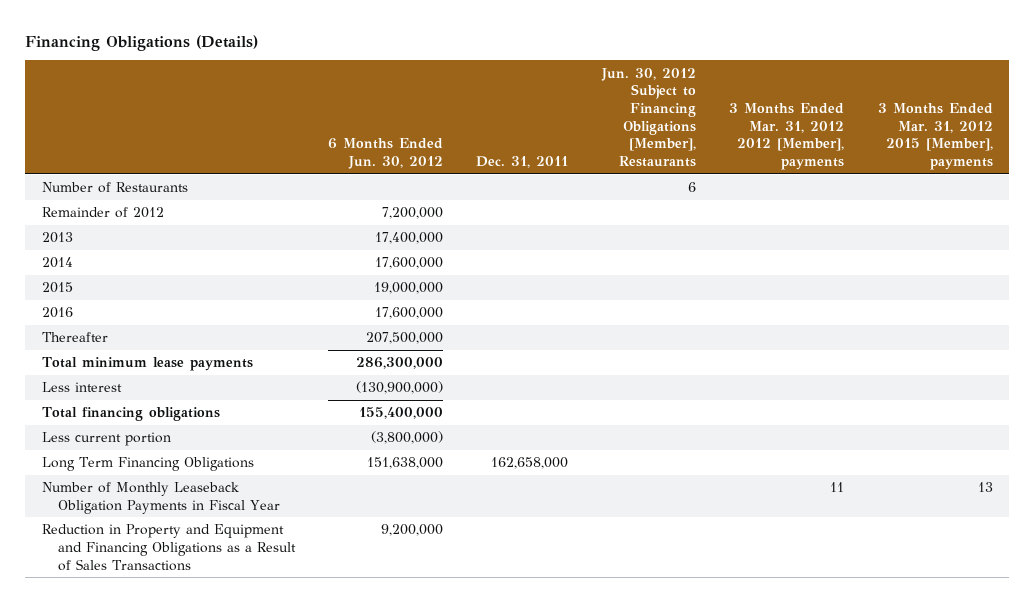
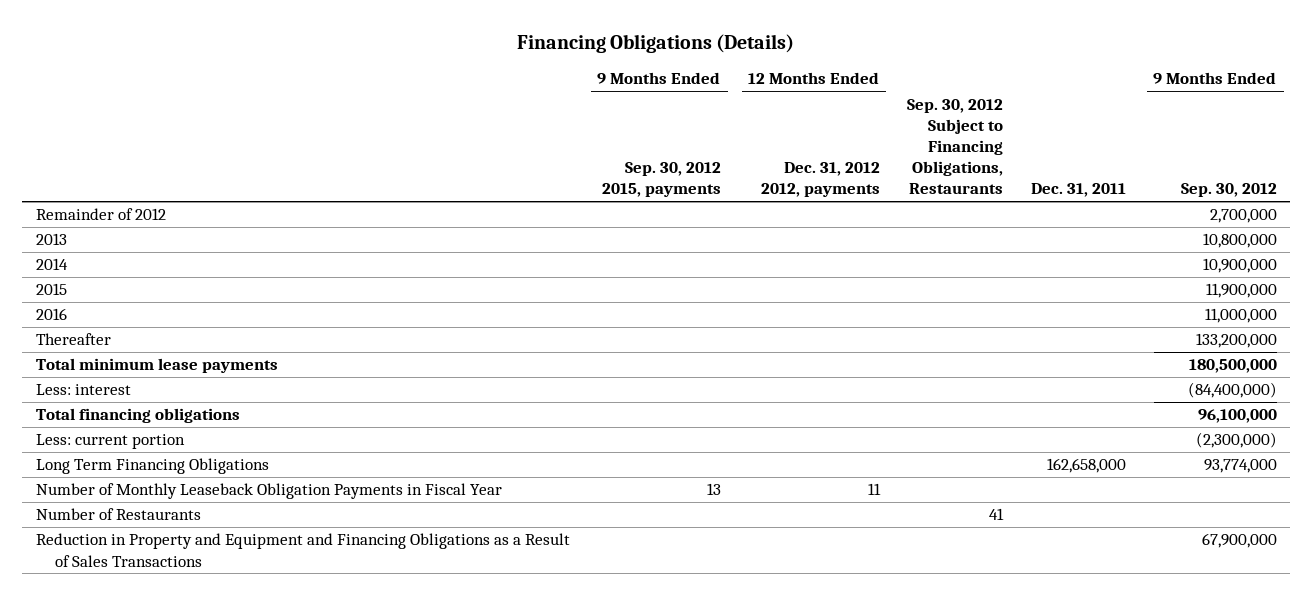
- | 6 Months Ended Jun. 30, 2012 | Dec. 31, 2011 | Jun. 30, 2012 Subject to Financing Obligations [Member], Restaurants | 3 Months Ended Mar. 31, 2012 2012 [Member], payments | 3 Months Ended Mar. 31, 2012 2015 [Member], payments
+ | 9 Months Ended Sep. 30, 2012 2015, payments | 12 Months Ended Dec. 31, 2012 2012, payments | Sep. 30, 2012 Subject to Financing Obligations, Restaurants | Dec. 31, 2011 | 9 Months Ended Sep. 30, 2012
- Less interest | (130,900,000) | | | |
+ Less: interest | | | | | (84,400,000)
- Less current portion | (3,800,000) | | | |
+ Less: current portion | | | | | (2,300,000)
moved down: Number of Restaurants | | | 41 | |

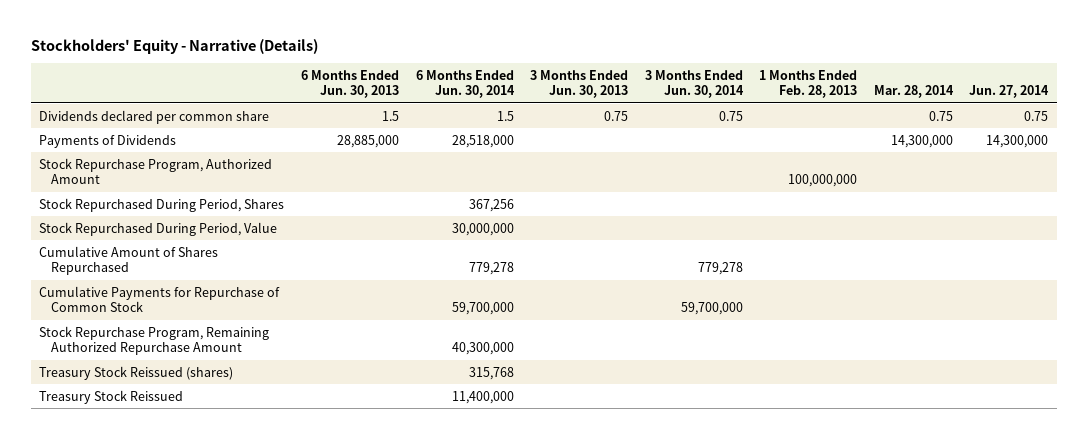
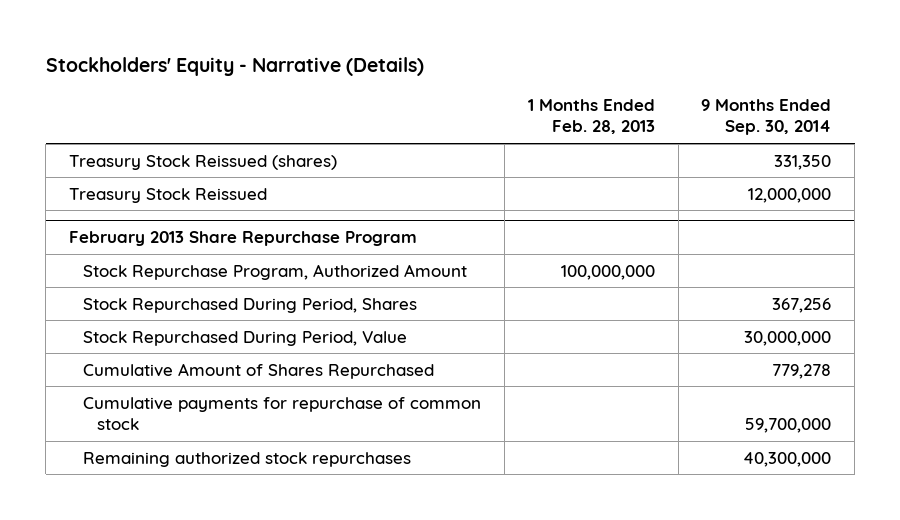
- | 6 Months Ended Jun. 30, 2013 | 6 Months Ended Jun. 30, 2014 | 3 Months Ended Jun. 30, 2013 | 3 Months Ended Jun. 30, 2014 | 1 Months Ended Feb. 28, 2013 | Mar. 28, 2014 | Jun. 27, 2014
+ | 1 Months Ended Feb. 28, 2013 | 9 Months Ended Sep. 30, 2014
- Dividends declared per common share | 1.5 | 1.5 | 0.75 | 0.75 | | 0.75 | 0.75
- Payments of Dividends | 28,885,000 | 28,518,000 | | | | 14,300,000 | 14,300,000
- Stock Repurchase Program, Authorized Amount | | | | | 100,000,000 | |
- Stock Repurchased During Period, Shares | | 367,256 | | | | |
- Stock Repurchased During Period, Value | | 30,000,000 | | | | |
- Cumulative Amount of Shares Repurchased | | 779,278 | | 779,278 | | |
- Cumulative Payments for Repurchase of Common Stock | | 59,700,000 | | 59,700,000 | | |
- Stock Repurchase Program, Remaining Authorized Repurchase Amount | | 40,300,000 | | | | |
+ February 2013 Share Repurchase Program
+ Stock Repurchase Program, Authorized Amount | 100,000,000 |
+ Stock Repurchased During Period, Shares | | 367,256
+ Stock Repurchased During Period, Value | | 30,000,000
+ Cumulative Amount of Shares Repurchased | | 779,278
+ Cumulative payments for repurchase of common stock | | 59,700,000
+ Remaining authorized stock repurchases | | 40,300,000

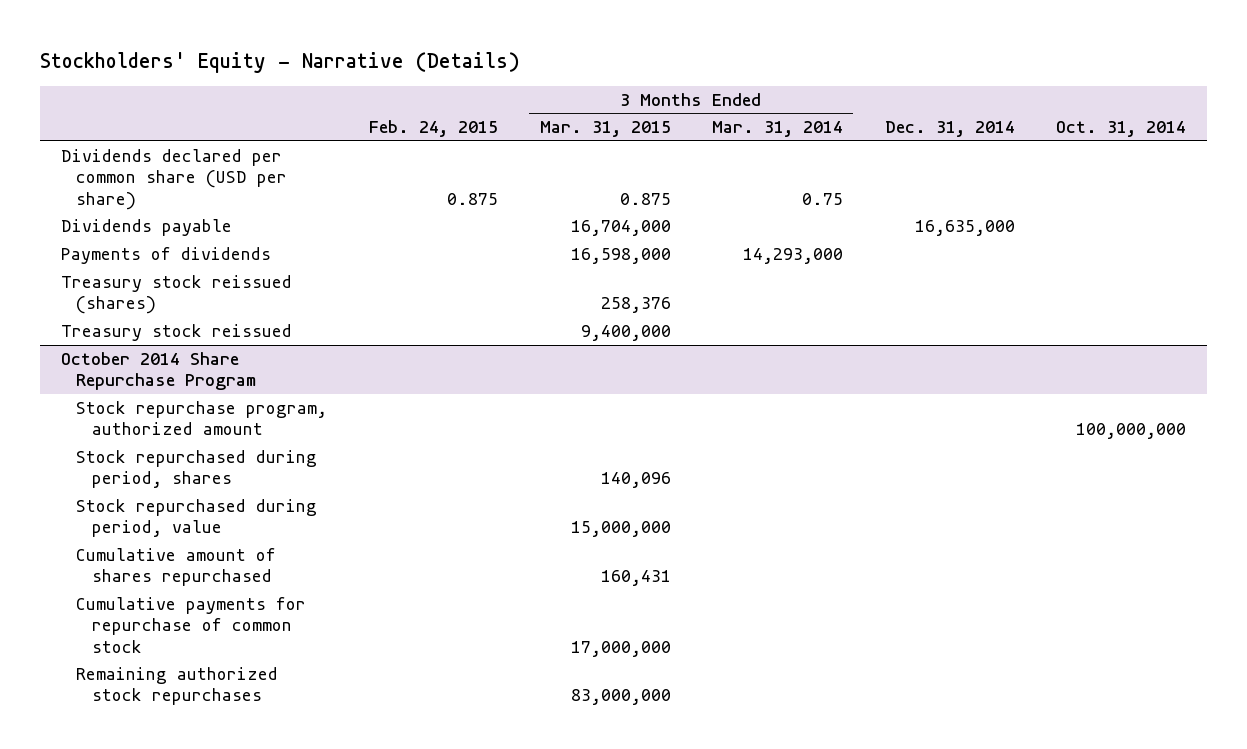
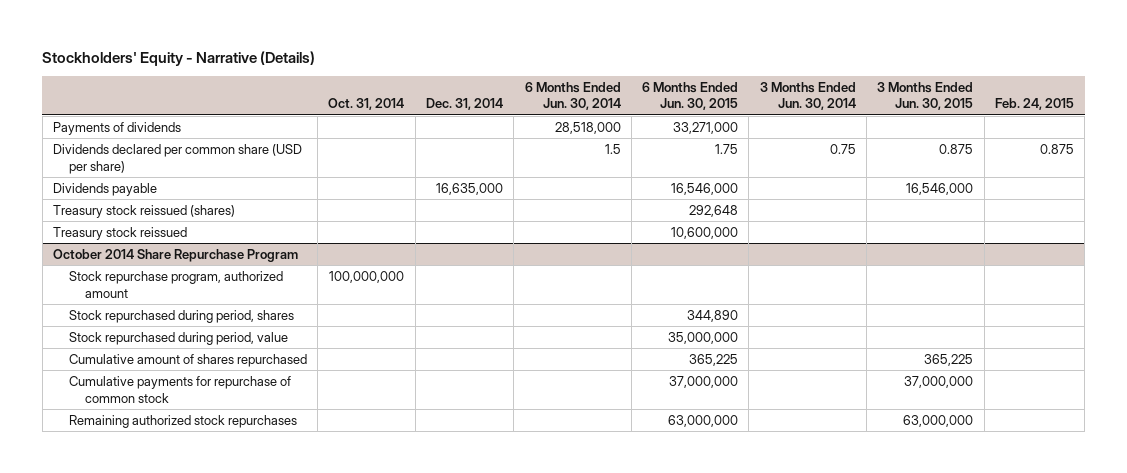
- | Feb. 24, 2015 | 3 Months Ended Mar. 31, 2015 | 3 Months Ended Mar. 31, 2014 | Dec. 31, 2014 | Oct. 31, 2014
+ | Oct. 31, 2014 | Dec. 31, 2014 | 6 Months Ended Jun. 30, 2014 | 6 Months Ended Jun. 30, 2015 | 3 Months Ended Jun. 30, 2014 | 3 Months Ended Jun. 30, 2015 | Feb. 24, 2015
moved up: Payments of dividends | | | 28,518,000 | 33,271,000 | | |

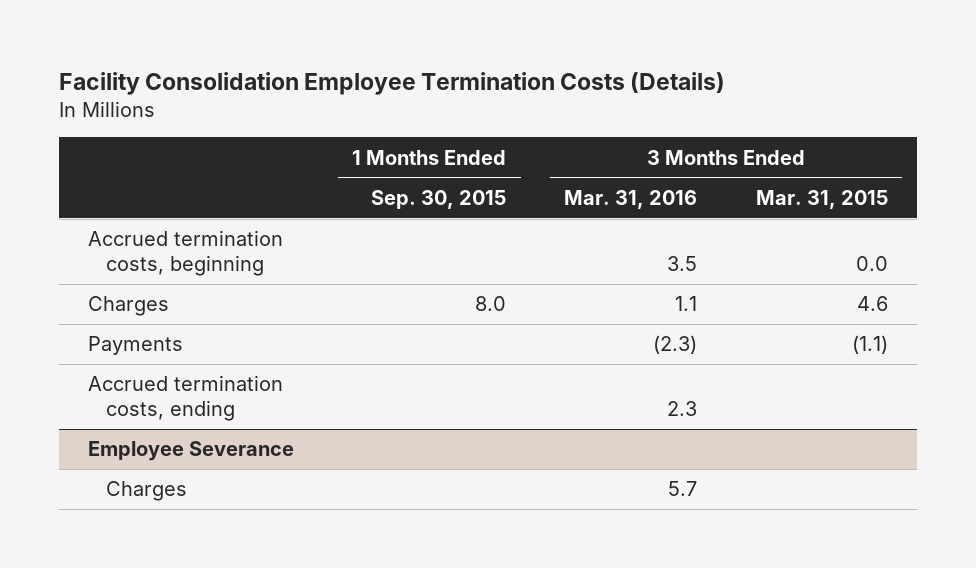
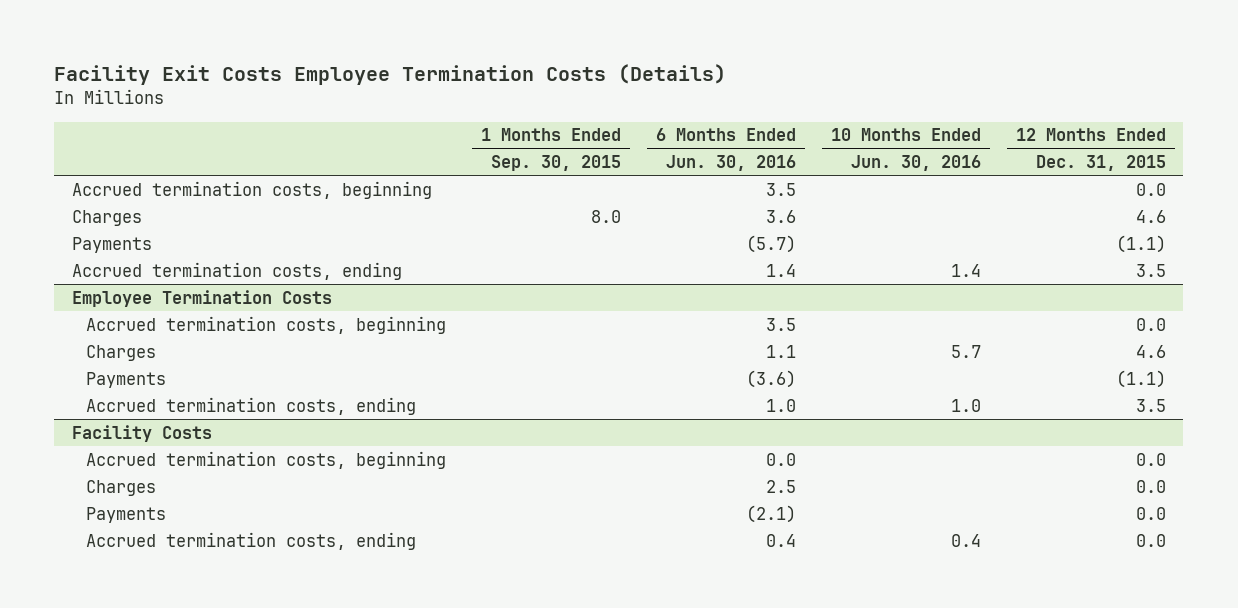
- Facility Consolidation Employee Termination Costs (Details)
+ Facility Exit Costs Employee Termination Costs (Details)
- | 1 Months Ended Sep. 30, 2015 | 3 Months Ended Mar. 31, 2016 | 3 Months Ended Mar. 31, 2015
+ | 1 Months Ended Sep. 30, 2015 | 6 Months Ended Jun. 30, 2016 | 10 Months Ended Jun. 30, 2016 | 12 Months Ended Dec. 31, 2015
- Employee Severance
+ Employee Termination Costs
+ Accrued termination costs, beginning | | 3.5 | | 0.0
+ Payments | | (3.6) | | (1.1)
+ Accrued termination costs, ending | | 1.0 | 1.0 | 3.5
+ Facility Costs
+ Accrued termination costs, beginning | | 0.0 | | 0.0
+ Charges | | 2.5 | | 0.0
+ Payments | | (2.1) | | 0.0
+ Accrued termination costs, ending | | 0.4 | 0.4 | 0.0

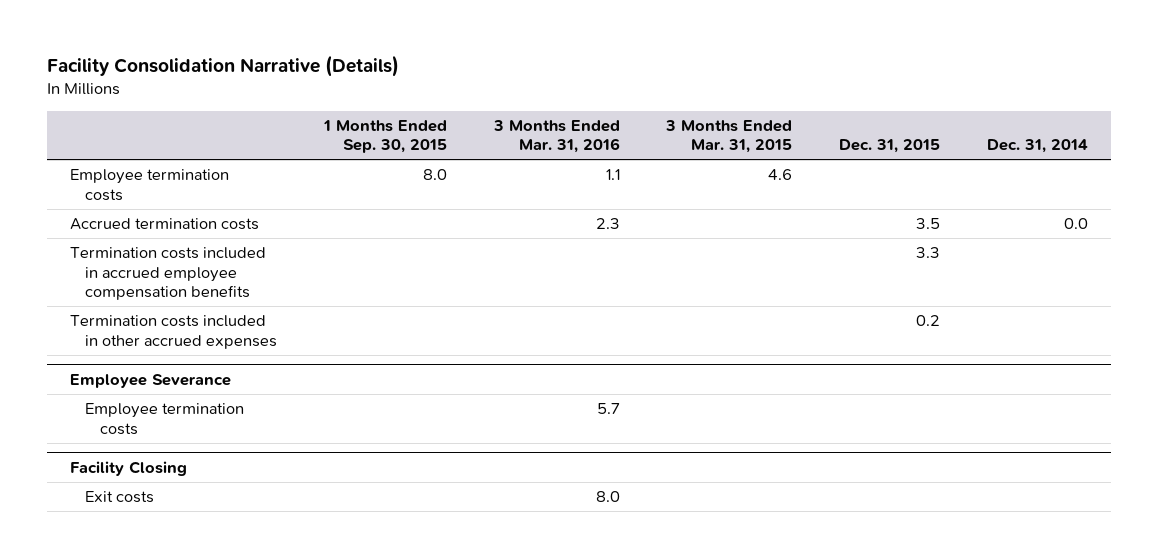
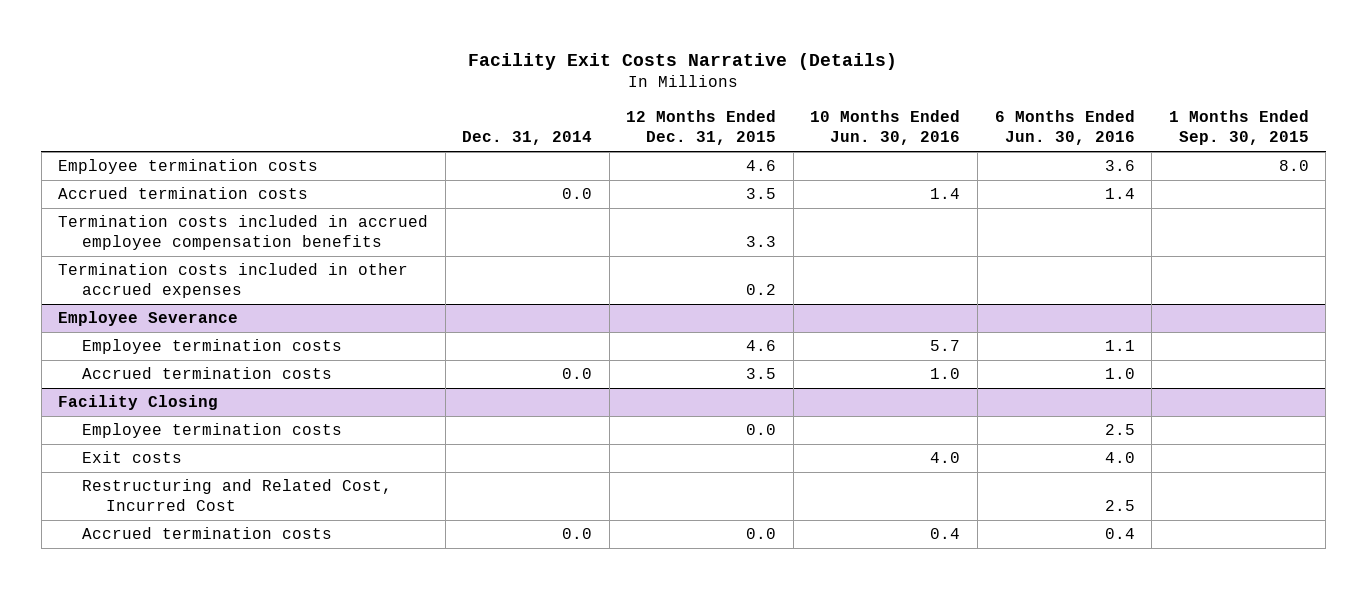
- Facility Consolidation Narrative (Details)
+ Facility Exit Costs Narrative (Details)
- | 1 Months Ended Sep. 30, 2015 | 3 Months Ended Mar. 31, 2016 | 3 Months Ended Mar. 31, 2015 | Dec. 31, 2015 | Dec. 31, 2014
+ | Dec. 31, 2014 | 12 Months Ended Dec. 31, 2015 | 10 Months Ended Jun. 30, 2016 | 6 Months Ended Jun. 30, 2016 | 1 Months Ended Sep. 30, 2015
@ Employee Severance
+ Accrued termination costs | 0.0 | 3.5 | 1.0 | 1.0 |
@ Facility Closing
+ Employee termination costs | | 0.0 | | 2.5 |
+ Restructuring and Related Cost, Incurred Cost | | | | 2.5 |
+ Accrued termination costs | 0.0 | 0.0 | 0.4 | 0.4 |

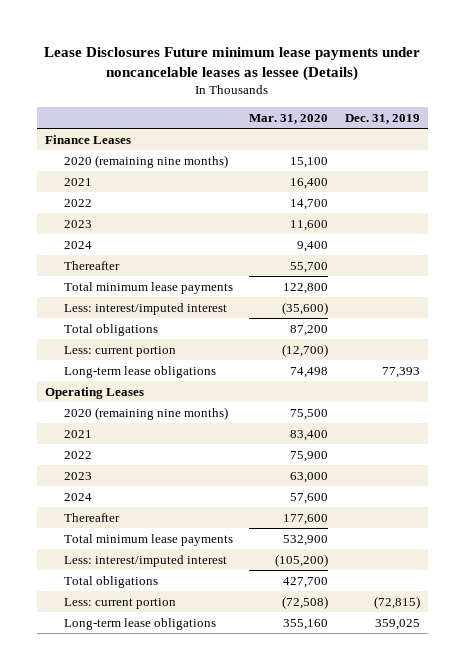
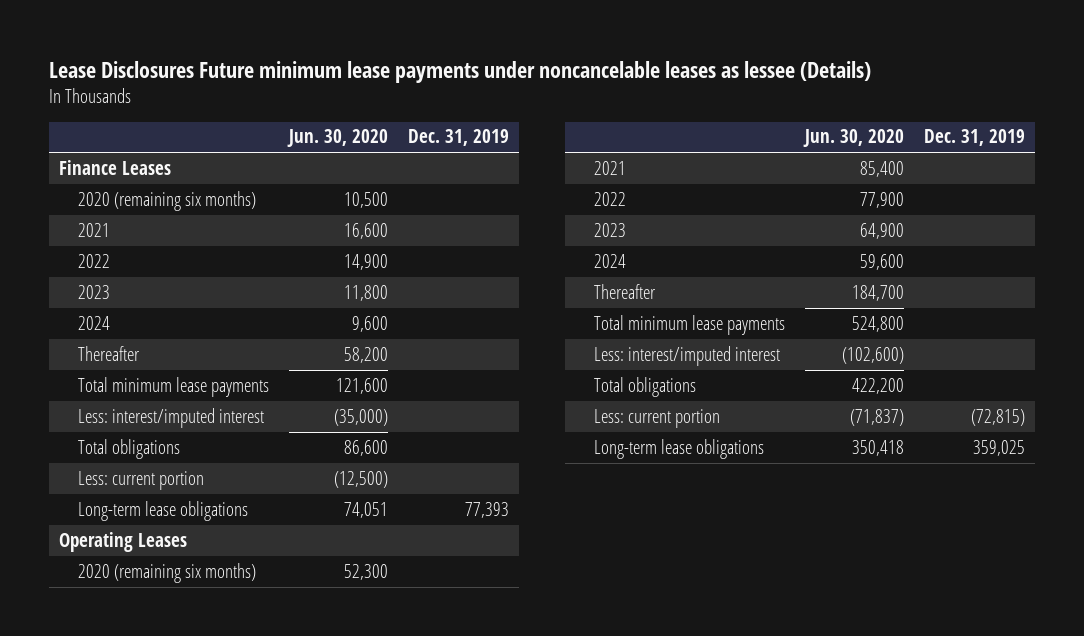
- | Mar. 31, 2020 | Dec. 31, 2019
+ | Jun. 30, 2020 | Dec. 31, 2019
- 2020 (remaining nine months) | 15,100 |
+ 2020 (remaining six months) | 10,500 |
- 2020 (remaining nine months) | 75,500 |
+ 2020 (remaining six months) | 52,300 |

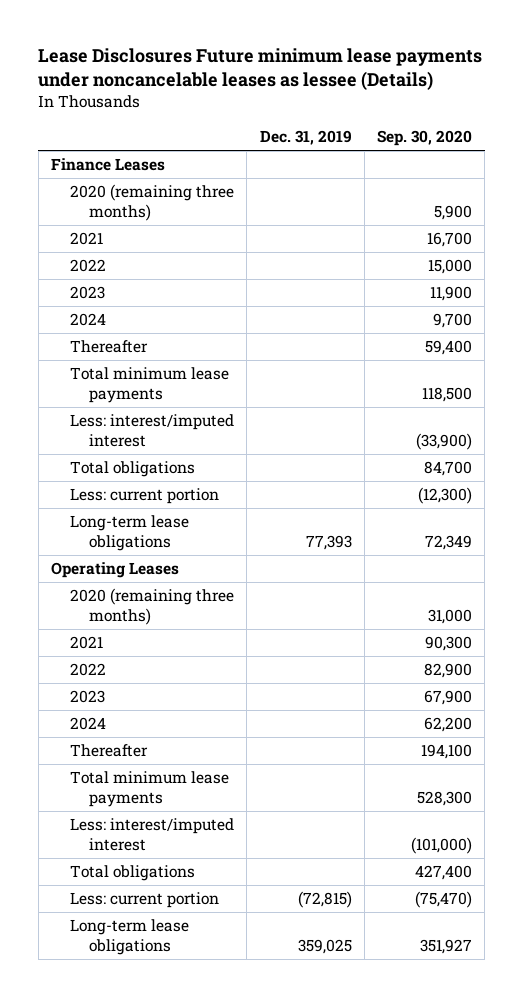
- | Jun. 30, 2020 | Dec. 31, 2019
+ | Dec. 31, 2019 | Sep. 30, 2020
- 2020 (remaining six months) | 10,500 |
+ 2020 (remaining three months) | | 5,900
- 2020 (remaining six months) | 52,300 |
+ 2020 (remaining three months) | | 31,000

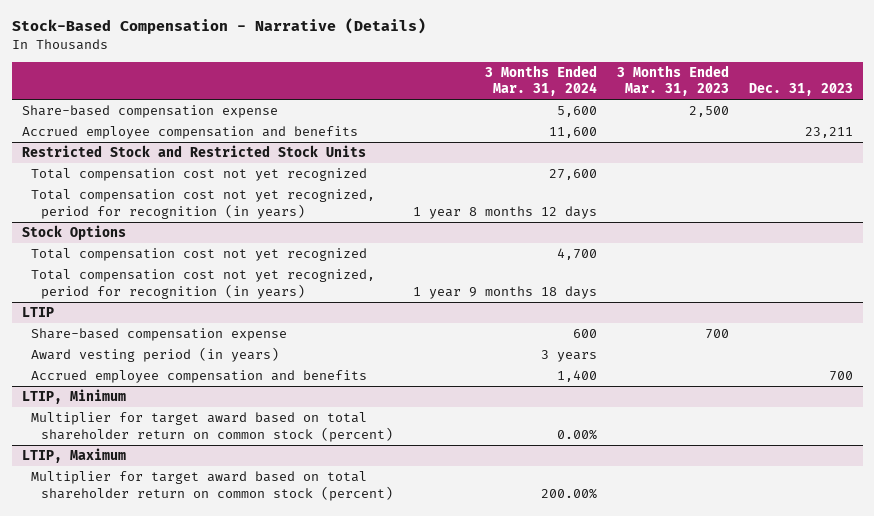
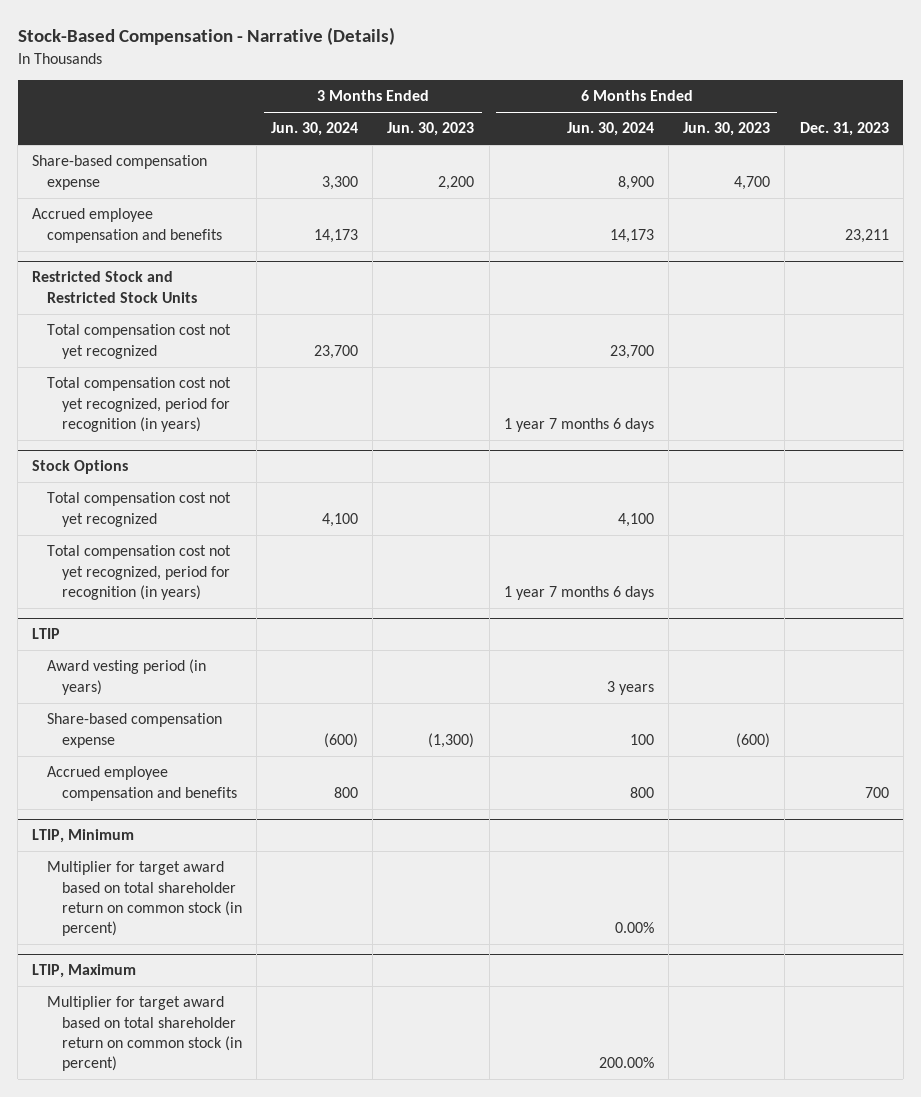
- | 3 Months Ended Mar. 31, 2024 | 3 Months Ended Mar. 31, 2023 | Dec. 31, 2023
+ | 3 Months Ended Jun. 30, 2024 | 3 Months Ended Jun. 30, 2023 | 6 Months Ended Jun. 30, 2024 | 6 Months Ended Jun. 30, 2023 | Dec. 31, 2023
@ LTIP
moved down: Share-based compensation expense | (600) | (1,300) | 100 | (600) |
@ LTIP, Minimum
- Multiplier for target award based on total shareholder return on common stock (percent) | 0.00% | |
+ Multiplier for target award based on total shareholder return on common stock (in percent) | | | 0.00% | |
@ LTIP, Maximum
- Multiplier for target award based on total shareholder return on common stock (percent) | 200.00% | |
+ Multiplier for target award based on total shareholder return on common stock (in percent) | | | 200.00% | |

